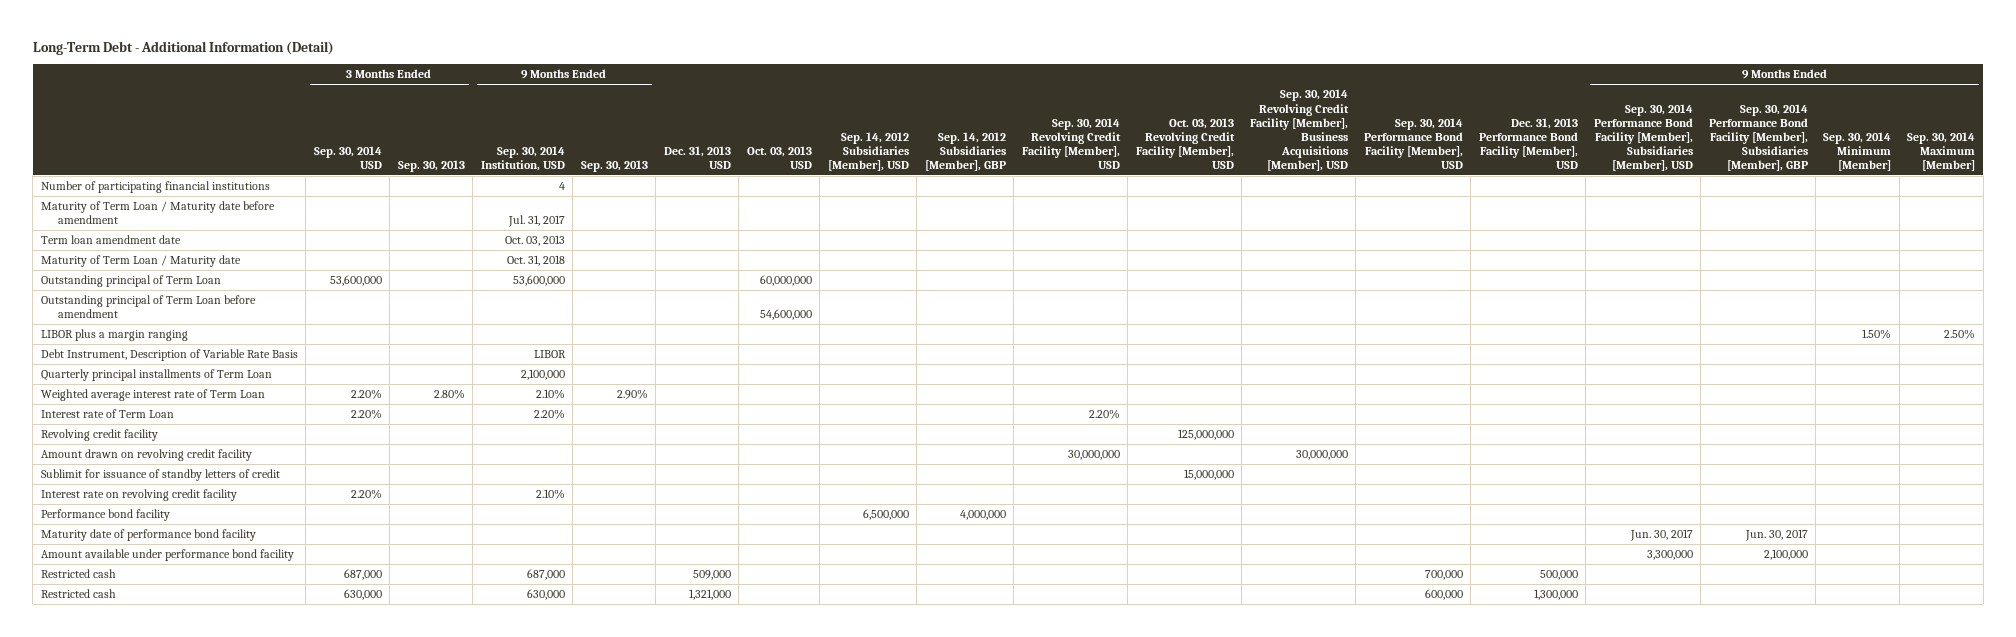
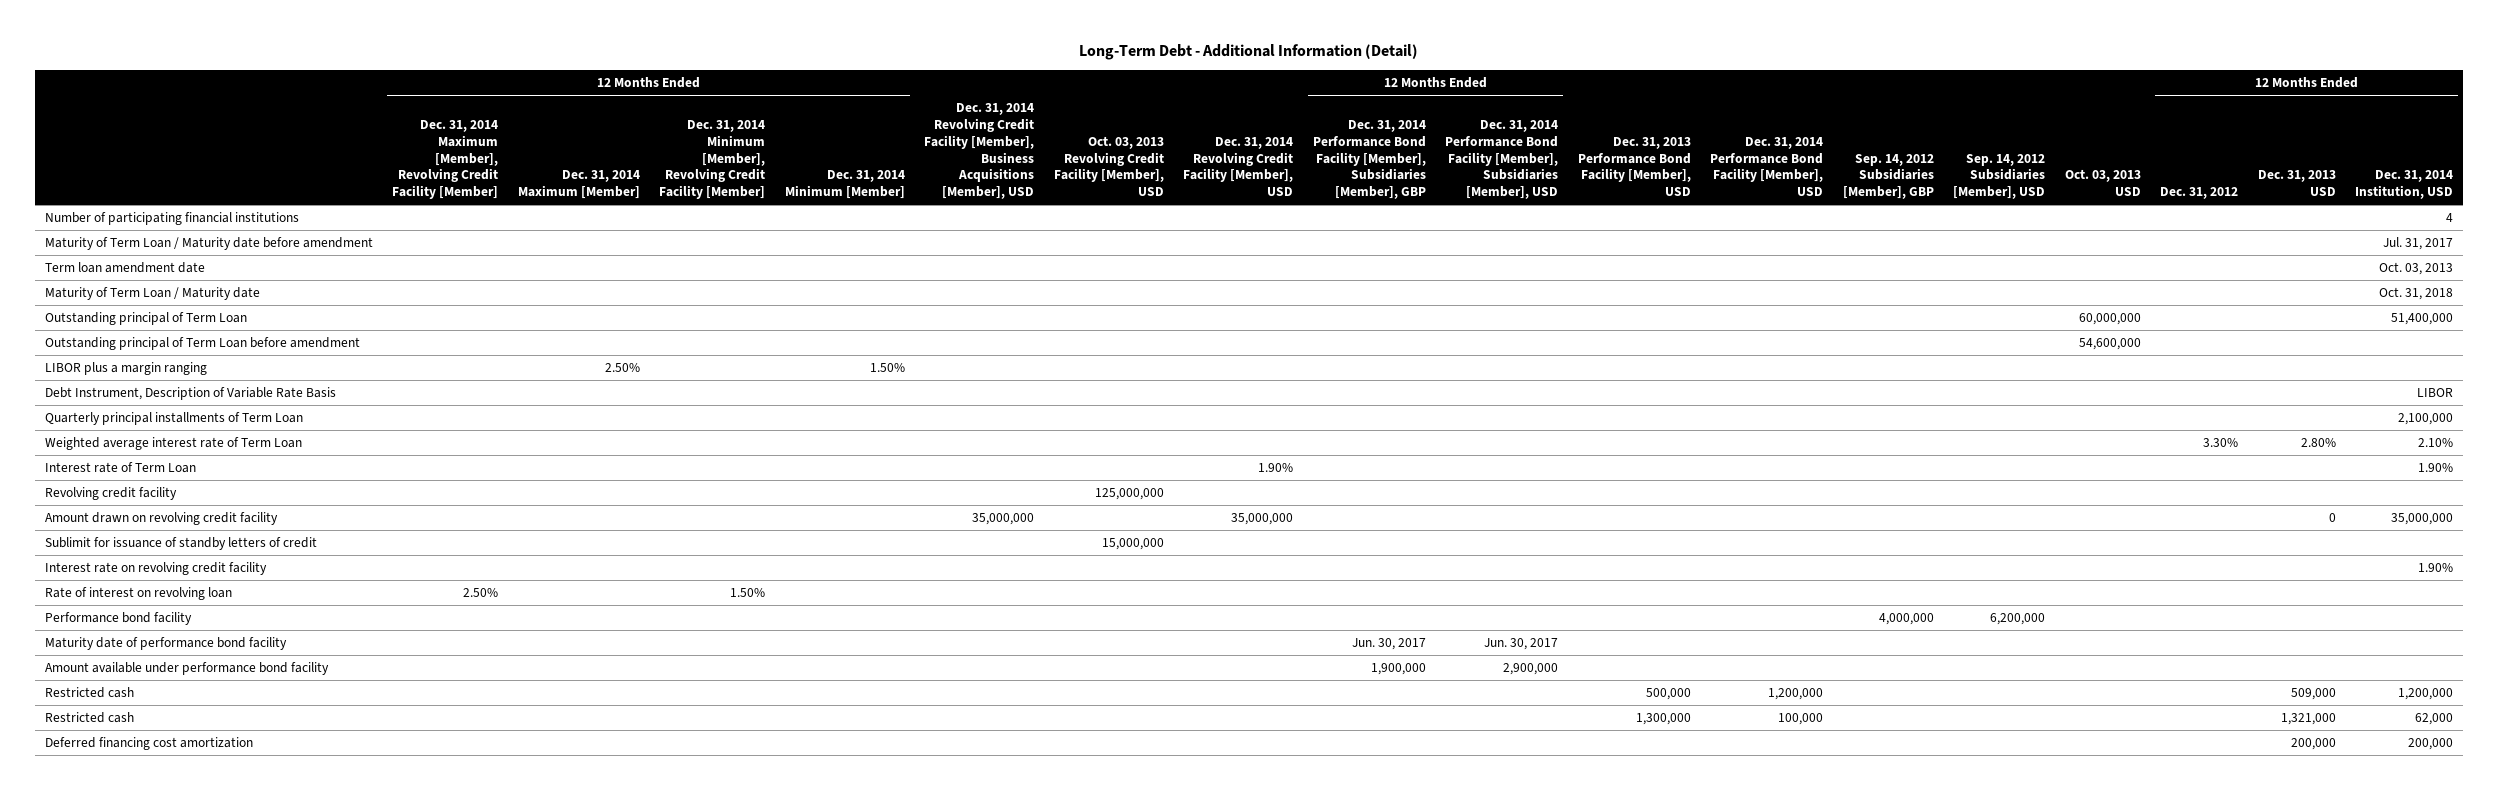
- | 3 Months Ended Sep. 30, 2014 USD | 3 Months Ended Sep. 30, 2013 | 9 Months Ended Sep. 30, 2014 Institution, USD | 9 Months Ended Sep. 30, 2013 | Dec. 31, 2013 USD | Oct. 03, 2013 USD | Sep. 14, 2012 Subsidiaries [Member], USD | Sep. 14, 2012 Subsidiaries [Member], GBP | Sep. 30, 2014 Revolving Credit Facility [Member], USD | Oct. 03, 2013 Revolving Credit Facility [Member], USD | Sep. 30, 2014 Revolving Credit Facility [Member], Business Acquisitions [Member], USD | Sep. 30, 2014 Performance Bond Facility [Member], USD | Dec. 31, 2013 Performance Bond Facility [Member], USD | 9 Months Ended Sep. 30, 2014 Performance Bond Facility [Member], Subsidiaries [Member], USD | 9 Months Ended Sep. 30, 2014 Performance Bond Facility [Member], Subsidiaries [Member], GBP | 9 Months Ended Sep. 30, 2014 Minimum [Member] | 9 Months Ended Sep. 30, 2014 Maximum [Member]
+ | 12 Months Ended Dec. 31, 2014 Maximum [Member], Revolving Credit Facility [Member] | 12 Months Ended Dec. 31, 2014 Maximum [Member] | 12 Months Ended Dec. 31, 2014 Minimum [Member], Revolving Credit Facility [Member] | 12 Months Ended Dec. 31, 2014 Minimum [Member] | Dec. 31, 2014 Revolving Credit Facility [Member], Business Acquisitions [Member], USD | Oct. 03, 2013 Revolving Credit Facility [Member], USD | Dec. 31, 2014 Revolving Credit Facility [Member], USD | 12 Months Ended Dec. 31, 2014 Performance Bond Facility [Member], Subsidiaries [Member], GBP | 12 Months Ended Dec. 31, 2014 Performance Bond Facility [Member], Subsidiaries [Member], USD | Dec. 31, 2013 Performance Bond Facility [Member], USD | Dec. 31, 2014 Performance Bond Facility [Member], USD | Sep. 14, 2012 Subsidiaries [Member], GBP | Sep. 14, 2012 Subsidiaries [Member], USD | Oct. 03, 2013 USD | 12 Months Ended Dec. 31, 2012 | 12 Months Ended Dec. 31, 2013 USD | 12 Months Ended Dec. 31, 2014 Institution, USD
- Performance bond facility | | | | | | | 6,500,000 | 4,000,000 | | | | | | | | |
+ Rate of interest on revolving loan | 2.50% | | 1.50% | | | | | | | | | | | | | |
+ Performance bond facility | | | | | | | | | | | | 4,000,000 | 6,200,000 | | | |
+ Deferred financing cost amortization | | | | | | | | | | | | | | | | 200,000 | 200,000

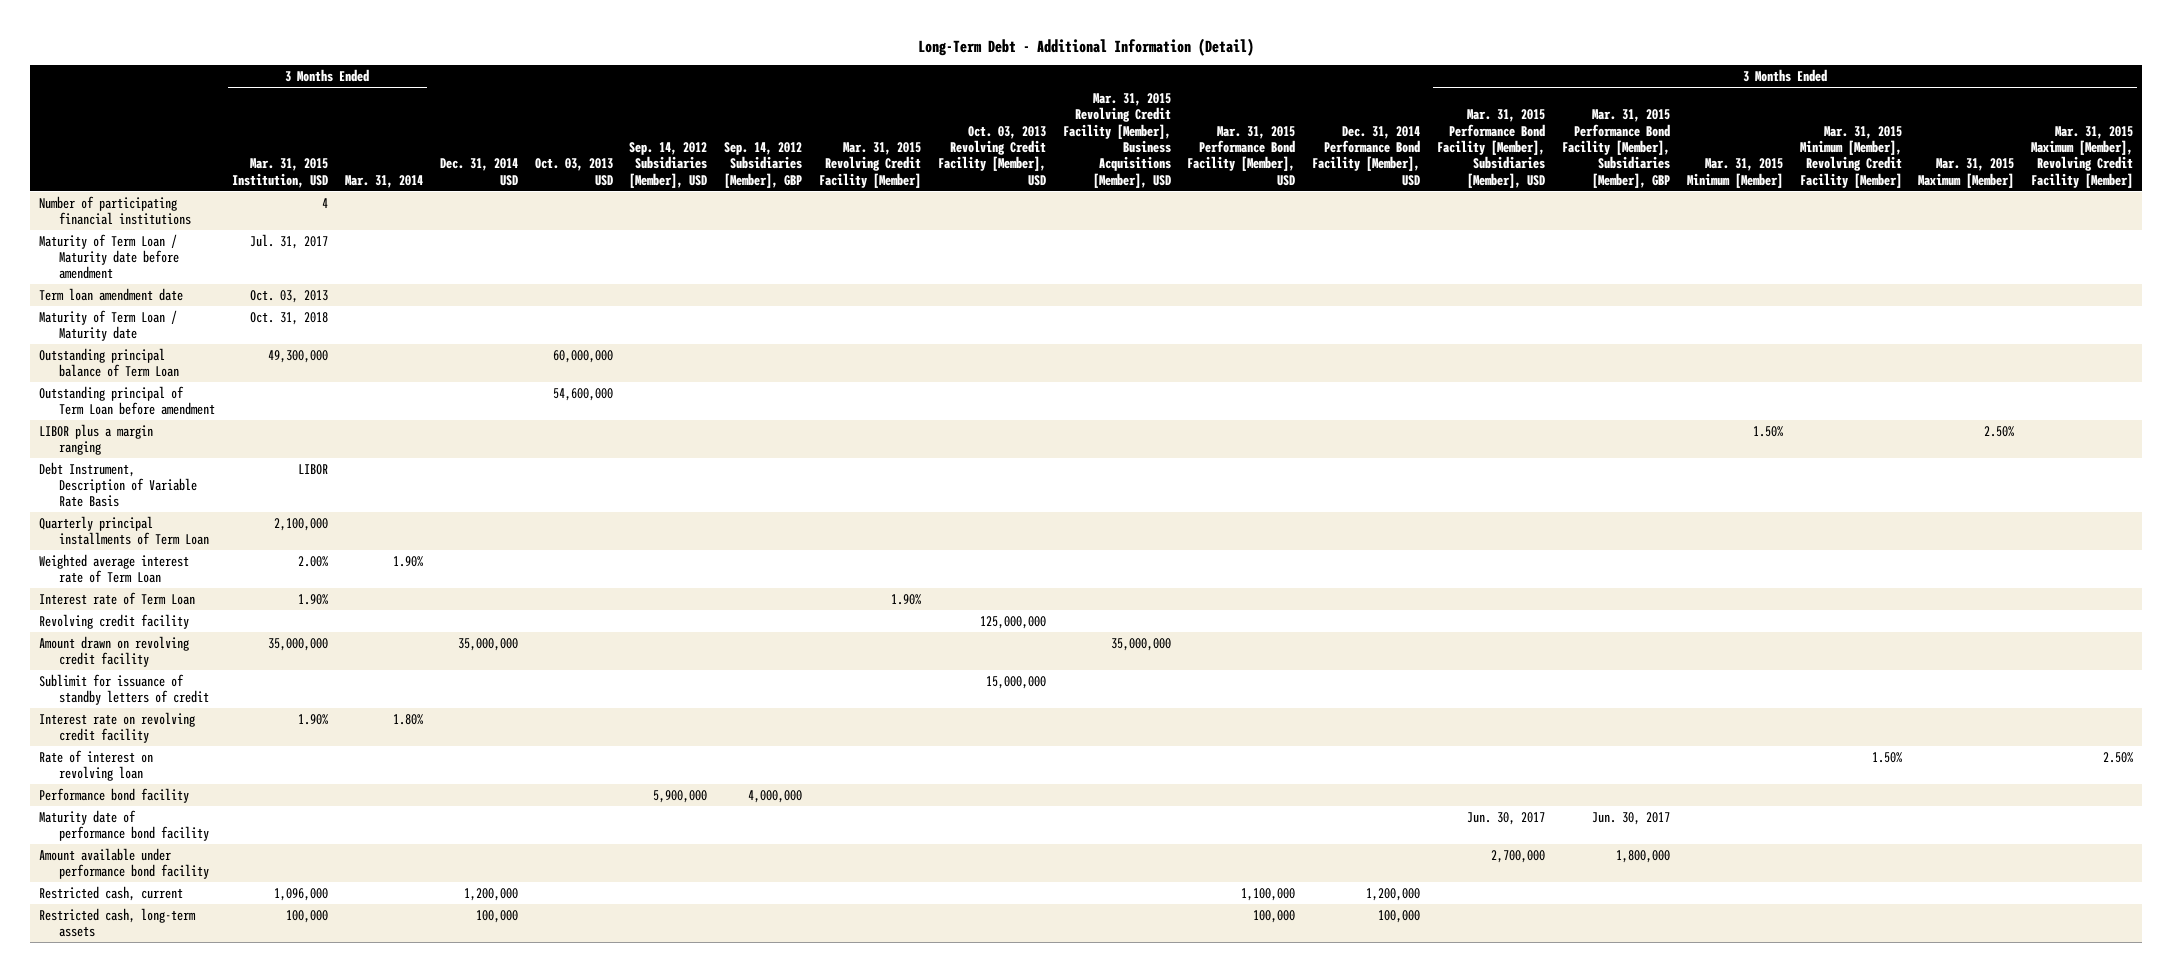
- | 12 Months Ended Dec. 31, 2014 Maximum [Member], Revolving Credit Facility [Member] | 12 Months Ended Dec. 31, 2014 Maximum [Member] | 12 Months Ended Dec. 31, 2014 Minimum [Member], Revolving Credit Facility [Member] | 12 Months Ended Dec. 31, 2014 Minimum [Member] | Dec. 31, 2014 Revolving Credit Facility [Member], Business Acquisitions [Member], USD | Oct. 03, 2013 Revolving Credit Facility [Member], USD | Dec. 31, 2014 Revolving Credit Facility [Member], USD | 12 Months Ended Dec. 31, 2014 Performance Bond Facility [Member], Subsidiaries [Member], GBP | 12 Months Ended Dec. 31, 2014 Performance Bond Facility [Member], Subsidiaries [Member], USD | Dec. 31, 2013 Performance Bond Facility [Member], USD | Dec. 31, 2014 Performance Bond Facility [Member], USD | Sep. 14, 2012 Subsidiaries [Member], GBP | Sep. 14, 2012 Subsidiaries [Member], USD | Oct. 03, 2013 USD | 12 Months Ended Dec. 31, 2012 | 12 Months Ended Dec. 31, 2013 USD | 12 Months Ended Dec. 31, 2014 Institution, USD
+ | 3 Months Ended Mar. 31, 2015 Institution, USD | 3 Months Ended Mar. 31, 2014 | Dec. 31, 2014 USD | Oct. 03, 2013 USD | Sep. 14, 2012 Subsidiaries [Member], USD | Sep. 14, 2012 Subsidiaries [Member], GBP | Mar. 31, 2015 Revolving Credit Facility [Member] | Oct. 03, 2013 Revolving Credit Facility [Member], USD | Mar. 31, 2015 Revolving Credit Facility [Member], Business Acquisitions [Member], USD | Mar. 31, 2015 Performance Bond Facility [Member], USD | Dec. 31, 2014 Performance Bond Facility [Member], USD | 3 Months Ended Mar. 31, 2015 Performance Bond Facility [Member], Subsidiaries [Member], USD | 3 Months Ended Mar. 31, 2015 Performance Bond Facility [Member], Subsidiaries [Member], GBP | 3 Months Ended Mar. 31, 2015 Minimum [Member] | 3 Months Ended Mar. 31, 2015 Minimum [Member], Revolving Credit Facility [Member] | 3 Months Ended Mar. 31, 2015 Maximum [Member] | 3 Months Ended Mar. 31, 2015 Maximum [Member], Revolving Credit Facility [Member]
- Outstanding principal of Term Loan | | | | | | | | | | | | | | 60,000,000 | | | 51,400,000
+ Outstanding principal balance of Term Loan | 49,300,000 | | | 60,000,000 | | | | | | | | | | | | |
- Performance bond facility | | | | | | | | | | | | 4,000,000 | 6,200,000 | | | |
+ Performance bond facility | | | | | 5,900,000 | 4,000,000 | | | | | | | | | | |
- Restricted cash | | | | | | | | | | 500,000 | 1,200,000 | | | | | 509,000 | 1,200,000
- Restricted cash | | | | | | | | | | 1,300,000 | 100,000 | | | | | 1,321,000 | 62,000
- Deferred financing cost amortization | | | | | | | | | | | | | | | | 200,000 | 200,000
+ Restricted cash, current | 1,096,000 | | 1,200,000 | | | | | | | 1,100,000 | 1,200,000 | | | | | |
+ Restricted cash, long-term assets | 100,000 | | 100,000 | | | | | | | 100,000 | 100,000 | | | | | |

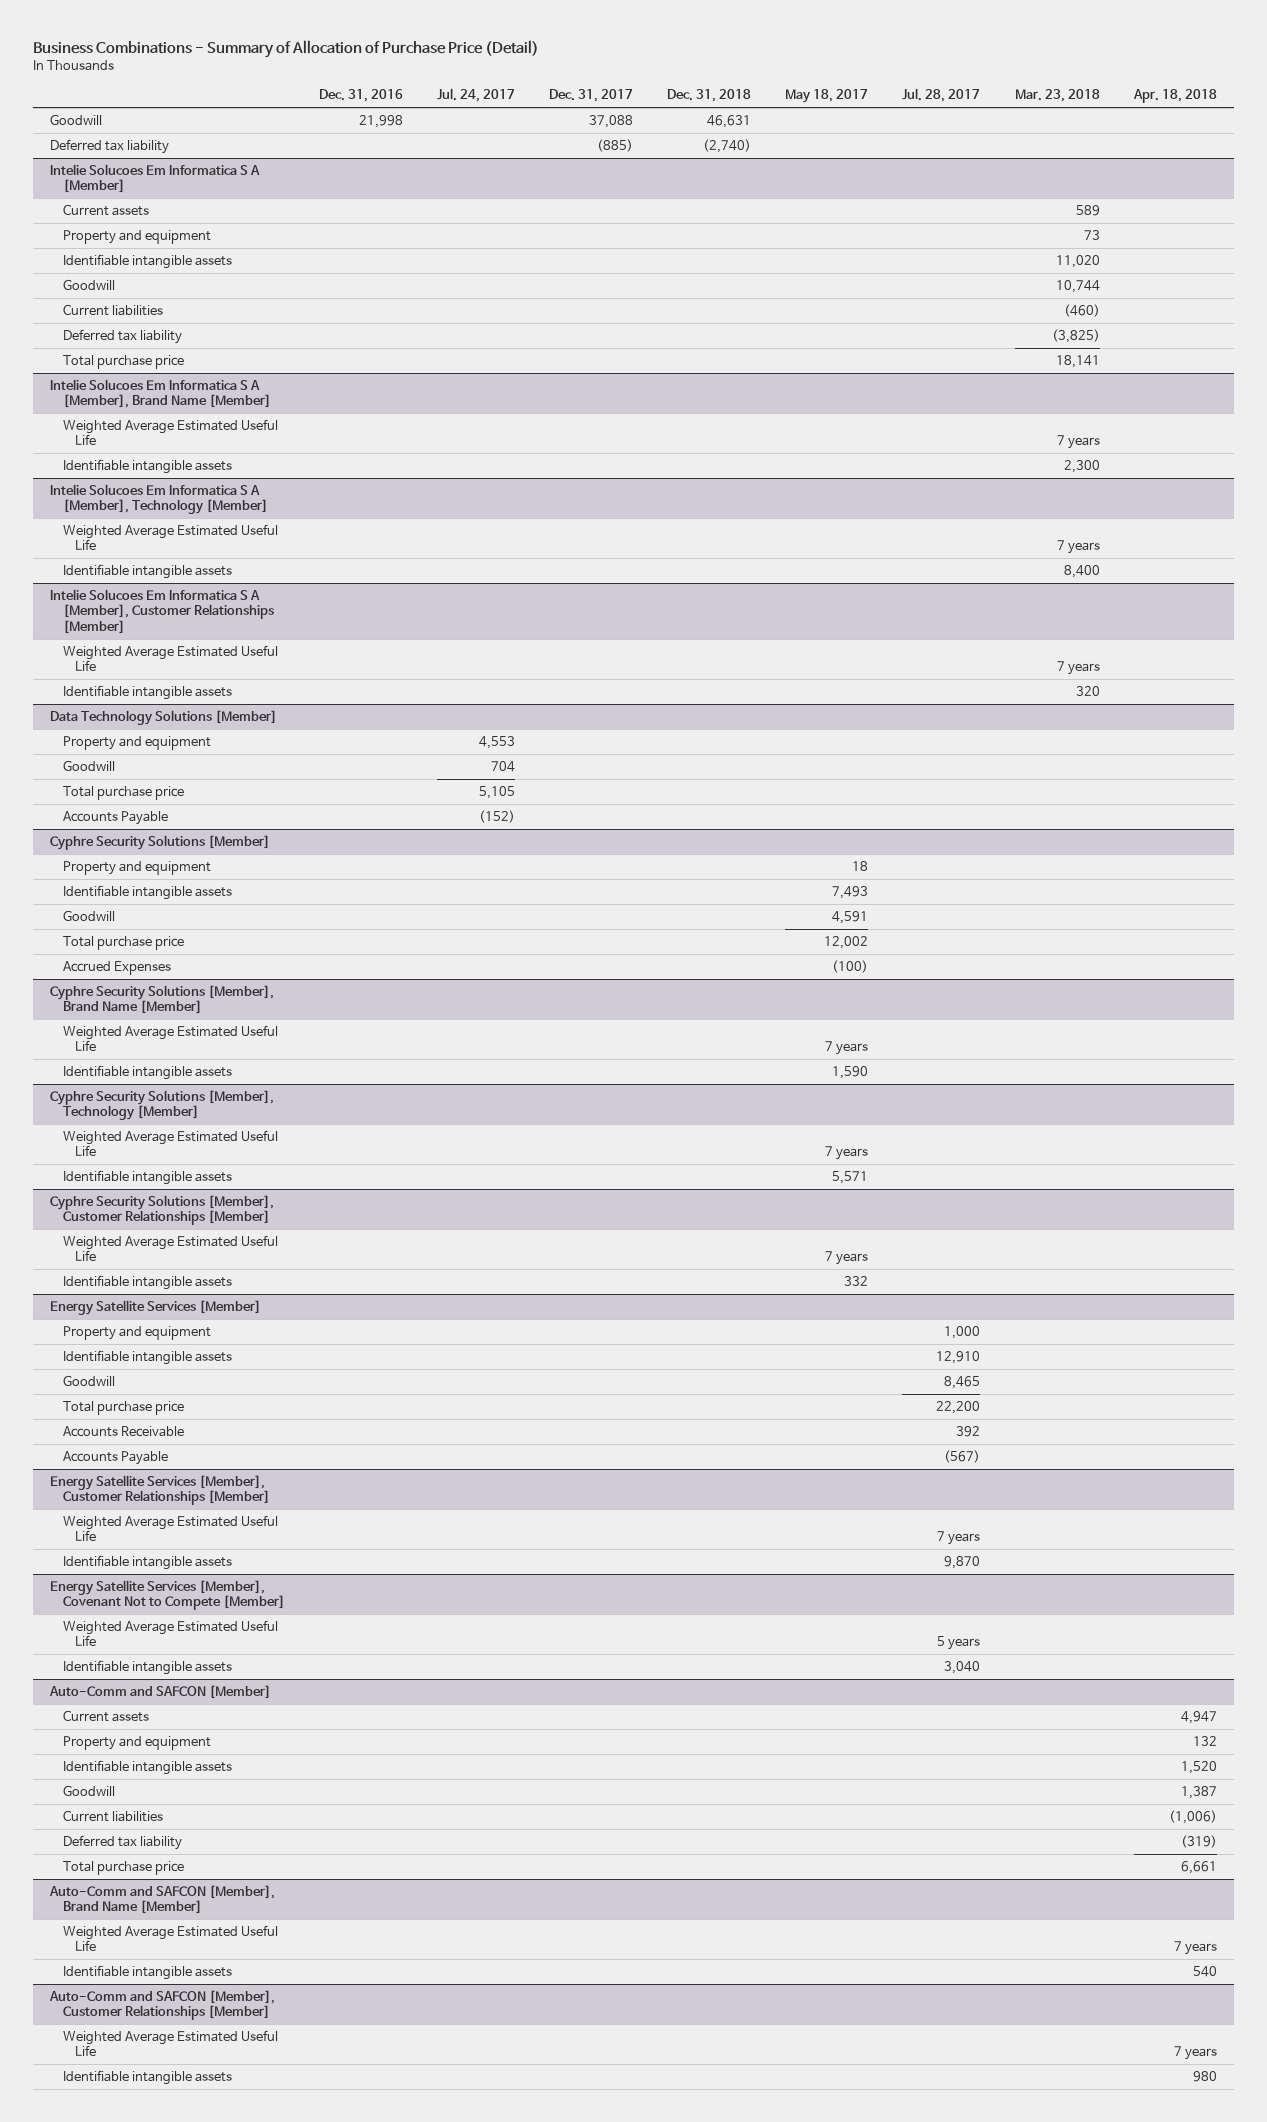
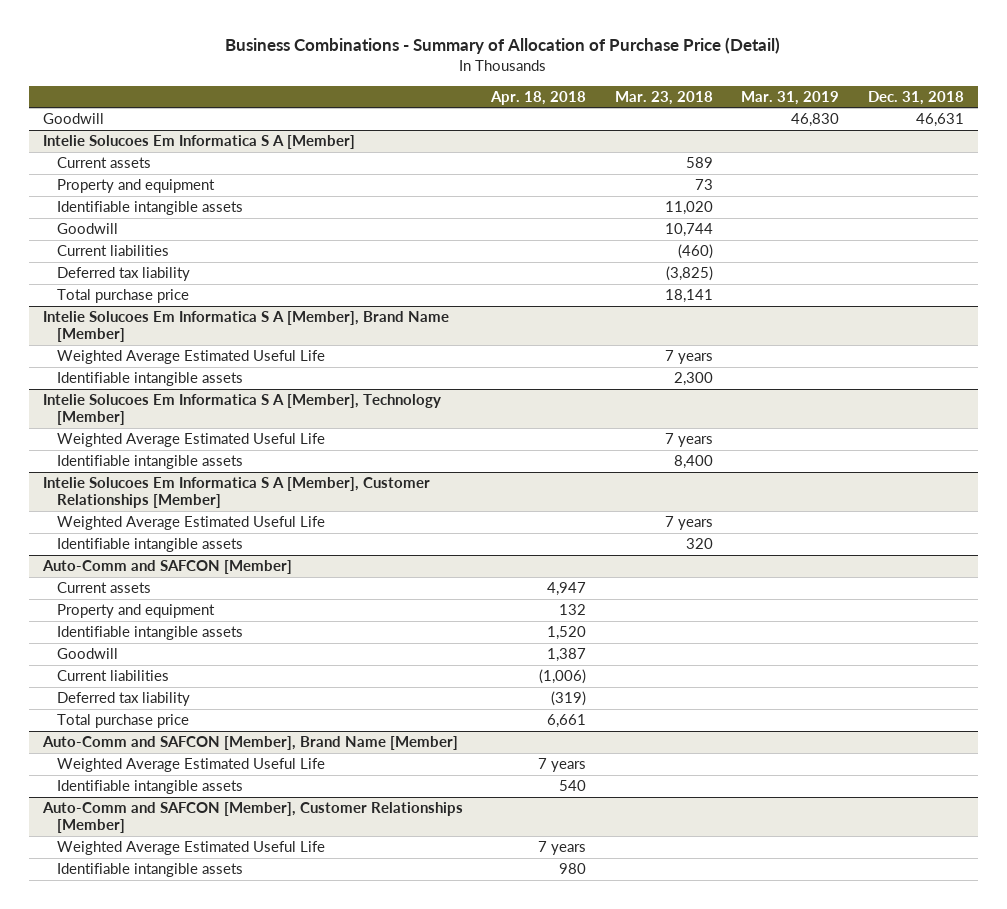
- | Dec. 31, 2016 | Jul. 24, 2017 | Dec. 31, 2017 | Dec. 31, 2018 | May 18, 2017 | Jul. 28, 2017 | Mar. 23, 2018 | Apr. 18, 2018
+ | Apr. 18, 2018 | Mar. 23, 2018 | Mar. 31, 2019 | Dec. 31, 2018
- Deferred tax liability | | | (885) | (2,740) | | | |
- Data Technology Solutions [Member]
- Property and equipment | | 4,553 | | | | | |
- Goodwill | | 704 | | | | | |
- Total purchase price | | 5,105 | | | | | |
- Accounts Payable | | (152) | | | | | |
- Cyphre Security Solutions [Member]
- Property and equipment | | | | | 18 | | |
- Identifiable intangible assets | | | | | 7,493 | | |
- Goodwill | | | | | 4,591 | | |
- Total purchase price | | | | | 12,002 | | |
- Accrued Expenses | | | | | (100) | | |
- Cyphre Security Solutions [Member], Brand Name [Member]
- Weighted Average Estimated Useful Life | | | | | 7 years | | |
- Identifiable intangible assets | | | | | 1,590 | | |
- Cyphre Security Solutions [Member], Technology [Member]
- Weighted Average Estimated Useful Life | | | | | 7 years | | |
- Identifiable intangible assets | | | | | 5,571 | | |
- Cyphre Security Solutions [Member], Customer Relationships [Member]
- Weighted Average Estimated Useful Life | | | | | 7 years | | |
- Identifiable intangible assets | | | | | 332 | | |
- Energy Satellite Services [Member]
- Property and equipment | | | | | | 1,000 | |
- Identifiable intangible assets | | | | | | 12,910 | |
- Goodwill | | | | | | 8,465 | |
- Total purchase price | | | | | | 22,200 | |
- Accounts Receivable | | | | | | 392 | |
- Accounts Payable | | | | | | (567) | |
- Energy Satellite Services [Member], Customer Relationships [Member]
- Weighted Average Estimated Useful Life | | | | | | 7 years | |
- Identifiable intangible assets | | | | | | 9,870 | |
- Energy Satellite Services [Member], Covenant Not to Compete [Member]
- Weighted Average Estimated Useful Life | | | | | | 5 years | |
- Identifiable intangible assets | | | | | | 3,040 | |

